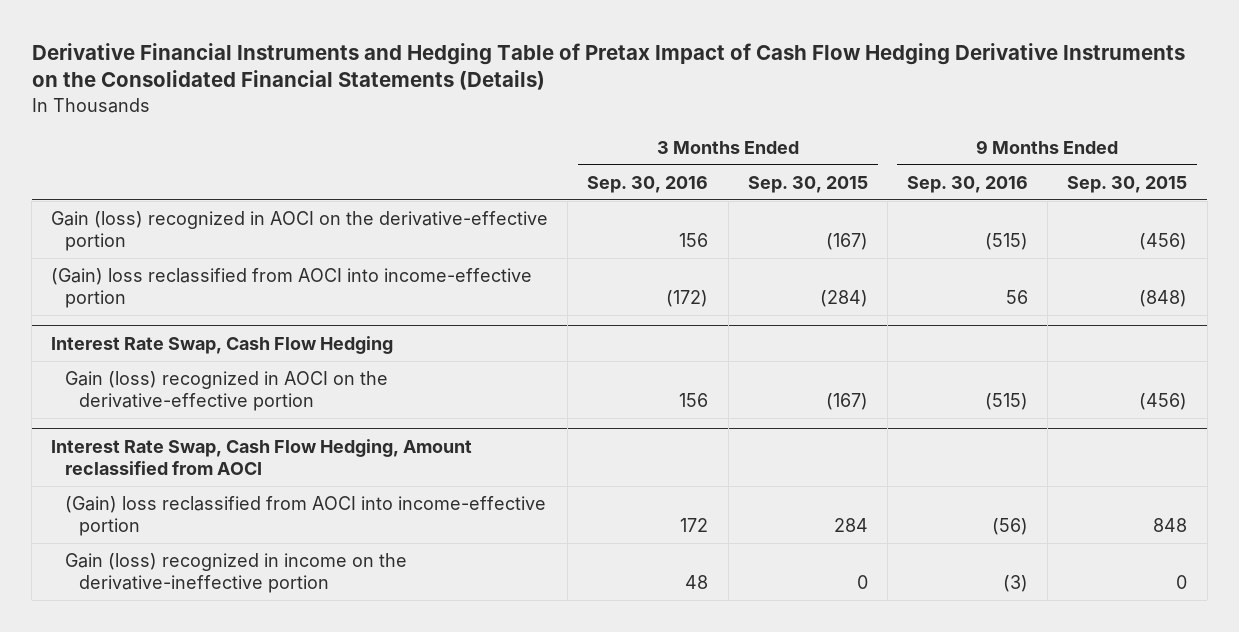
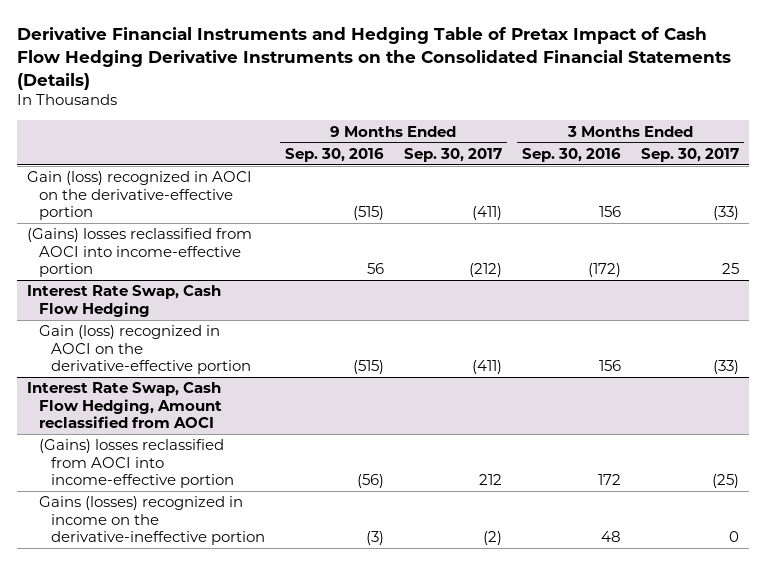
- | 3 Months Ended Sep. 30, 2016 | 3 Months Ended Sep. 30, 2015 | 9 Months Ended Sep. 30, 2016 | 9 Months Ended Sep. 30, 2015
+ | 9 Months Ended Sep. 30, 2016 | 9 Months Ended Sep. 30, 2017 | 3 Months Ended Sep. 30, 2016 | 3 Months Ended Sep. 30, 2017
- (Gain) loss reclassified from AOCI into income-effective portion | (172) | (284) | 56 | (848)
+ (Gains) losses reclassified from AOCI into income-effective portion | 56 | (212) | (172) | 25
@ Interest Rate Swap, Cash Flow Hedging, Amount reclassified from AOCI
- (Gain) loss reclassified from AOCI into income-effective portion | 172 | 284 | (56) | 848
- Gain (loss) recognized in income on the derivative-ineffective portion | 48 | 0 | (3) | 0
+ (Gains) losses reclassified from AOCI into income-effective portion | (56) | 212 | 172 | (25)
+ Gains (losses) recognized in income on the derivative-ineffective portion | (3) | (2) | 48 | 0

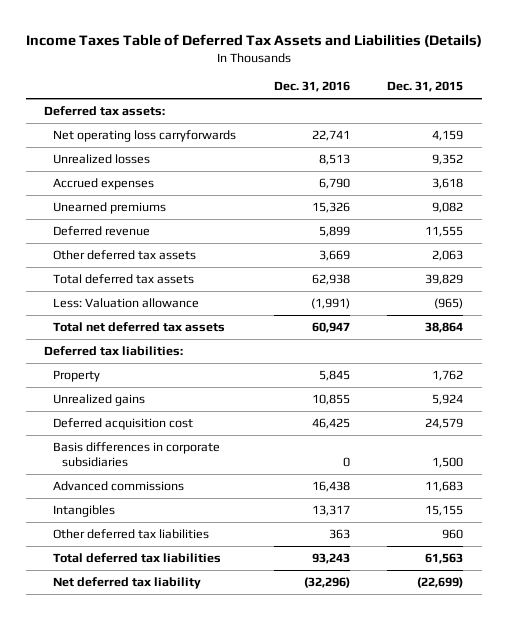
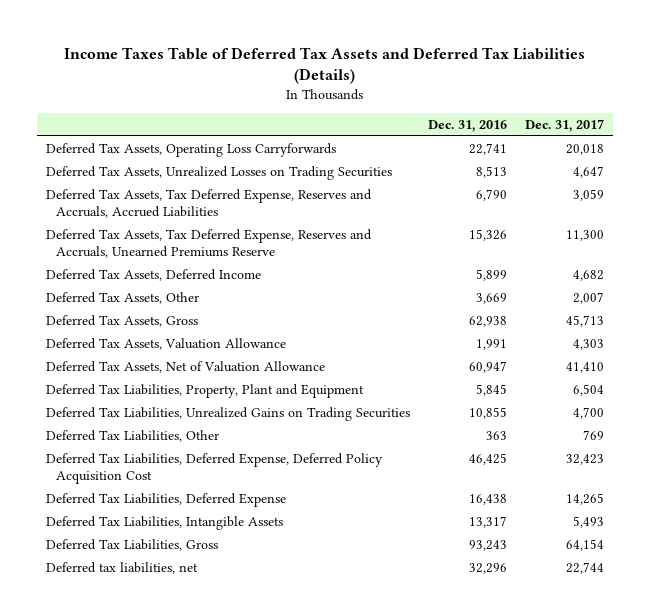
- Income Taxes Table of Deferred Tax Assets and Liabilities (Details)
+ Income Taxes Table of Deferred Tax Assets and Deferred Tax Liabilities (Details)
- | Dec. 31, 2016 | Dec. 31, 2015
+ | Dec. 31, 2016 | Dec. 31, 2017
- Deferred tax assets:
- Net operating loss carryforwards | 22,741 | 4,159
- Unrealized losses | 8,513 | 9,352
- Accrued expenses | 6,790 | 3,618
- Unearned premiums | 15,326 | 9,082
- Deferred revenue | 5,899 | 11,555
- Other deferred tax assets | 3,669 | 2,063
- Total deferred tax assets | 62,938 | 39,829
- Less: Valuation allowance | (1,991) | (965)
- Total net deferred tax assets | 60,947 | 38,864
- Deferred tax liabilities:
- Property | 5,845 | 1,762
- Unrealized gains | 10,855 | 5,924
- Deferred acquisition cost | 46,425 | 24,579
- Basis differences in corporate subsidiaries | 0 | 1,500
- Advanced commissions | 16,438 | 11,683
- Intangibles | 13,317 | 15,155
- Other deferred tax liabilities | 363 | 960
- Total deferred tax liabilities | 93,243 | 61,563
- Net deferred tax liability | (32,296) | (22,699)
+ Deferred Tax Assets, Operating Loss Carryforwards | 22,741 | 20,018
+ Deferred Tax Assets, Unrealized Losses on Trading Securities | 8,513 | 4,647
+ Deferred Tax Assets, Tax Deferred Expense, Reserves and Accruals, Accrued Liabilities | 6,790 | 3,059
+ Deferred Tax Assets, Tax Deferred Expense, Reserves and Accruals, Unearned Premiums Reserve | 15,326 | 11,300
+ Deferred Tax Assets, Deferred Income | 5,899 | 4,682
+ Deferred Tax Assets, Other | 3,669 | 2,007
+ Deferred Tax Assets, Gross | 62,938 | 45,713
+ Deferred Tax Assets, Valuation Allowance | 1,991 | 4,303
+ Deferred Tax Assets, Net of Valuation Allowance | 60,947 | 41,410
+ Deferred Tax Liabilities, Property, Plant and Equipment | 5,845 | 6,504
+ Deferred Tax Liabilities, Unrealized Gains on Trading Securities | 10,855 | 4,700
+ Deferred Tax Liabilities, Other | 363 | 769
+ Deferred Tax Liabilities, Deferred Expense, Deferred Policy Acquisition Cost | 46,425 | 32,423
+ Deferred Tax Liabilities, Deferred Expense | 16,438 | 14,265
+ Deferred Tax Liabilities, Intangible Assets | 13,317 | 5,493
+ Deferred Tax Liabilities, Gross | 93,243 | 64,154
+ Deferred tax liabilities, net | 32,296 | 22,744

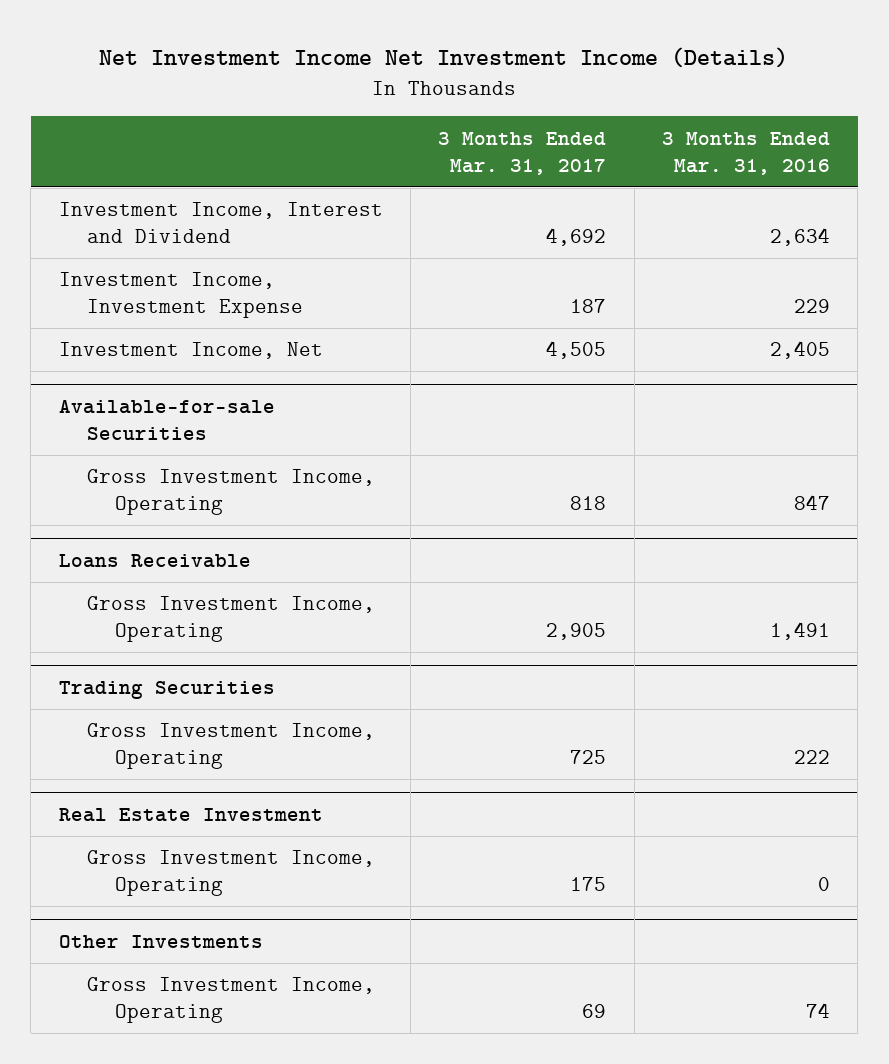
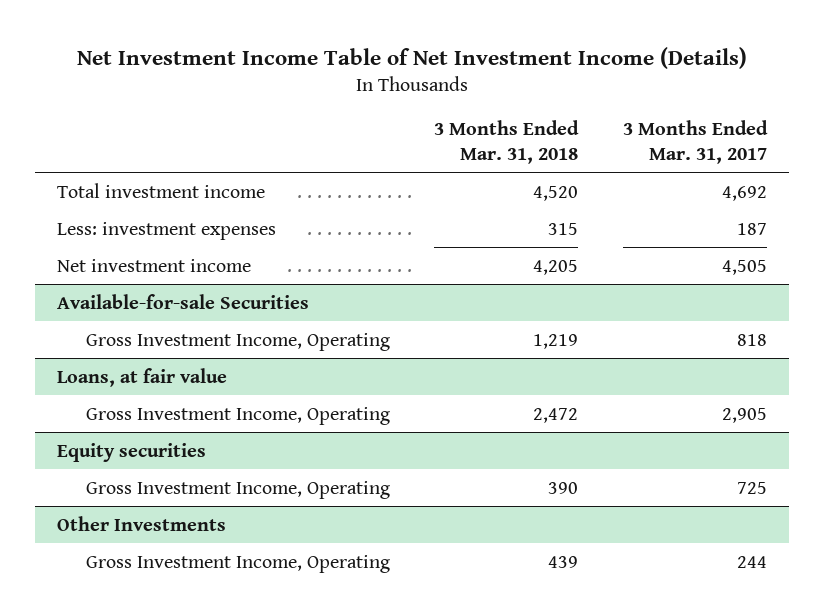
- Net Investment Income Net Investment Income (Details)
+ Net Investment Income Table of Net Investment Income (Details)
- | 3 Months Ended Mar. 31, 2017 | 3 Months Ended Mar. 31, 2016
+ | 3 Months Ended Mar. 31, 2018 | 3 Months Ended Mar. 31, 2017
- Investment Income, Interest and Dividend | 4,692 | 2,634
- Investment Income, Investment Expense | 187 | 229
- Investment Income, Net | 4,505 | 2,405
+ Total investment income | 4,520 | 4,692
+ Less: investment expenses | 315 | 187
+ Net investment income | 4,205 | 4,505
- Loans Receivable
+ Loans, at fair value
- Trading Securities
+ Equity securities
- Real Estate Investment
- Gross Investment Income, Operating | 175 | 0
@ Other Investments
- Gross Investment Income, Operating | 69 | 74
+ Gross Investment Income, Operating | 439 | 244

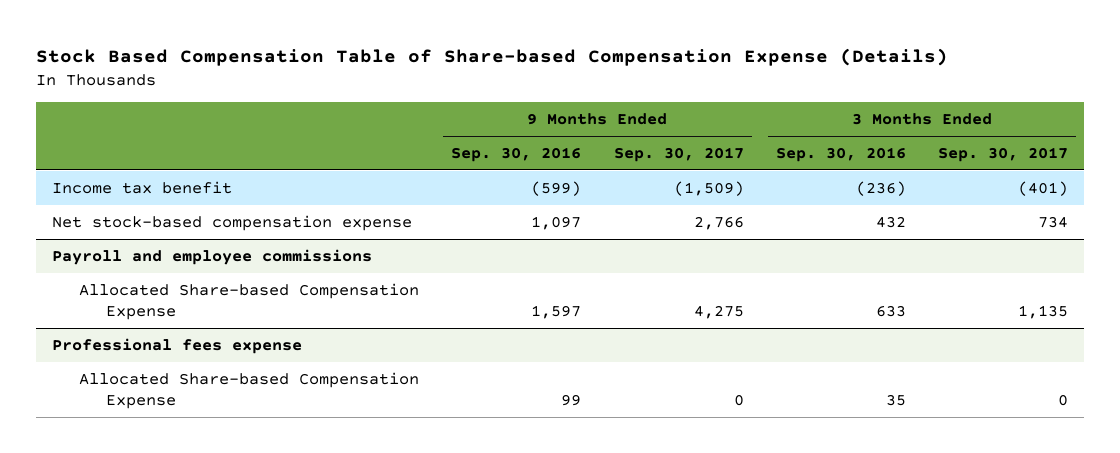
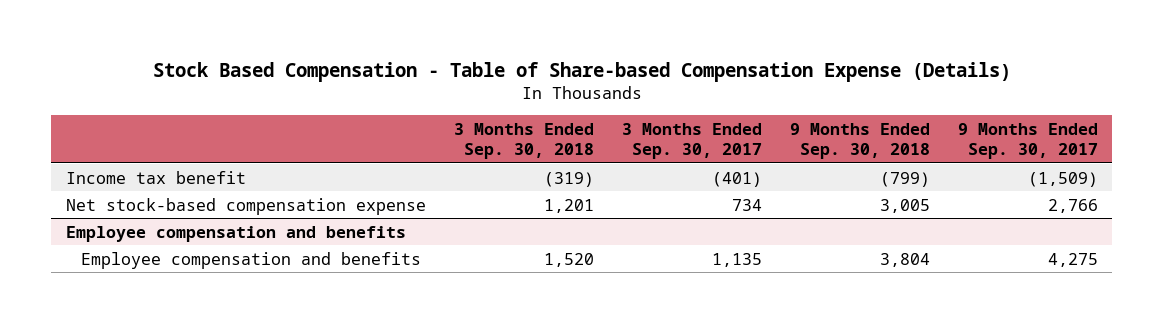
- Stock Based Compensation Table of Share-based Compensation Expense (Details)
+ Stock Based Compensation - Table of Share-based Compensation Expense (Details)
- | 9 Months Ended Sep. 30, 2016 | 9 Months Ended Sep. 30, 2017 | 3 Months Ended Sep. 30, 2016 | 3 Months Ended Sep. 30, 2017
+ | 3 Months Ended Sep. 30, 2018 | 3 Months Ended Sep. 30, 2017 | 9 Months Ended Sep. 30, 2018 | 9 Months Ended Sep. 30, 2017
- Payroll and employee commissions
- Allocated Share-based Compensation Expense | 1,597 | 4,275 | 633 | 1,135
- Professional fees expense
- Allocated Share-based Compensation Expense | 99 | 0 | 35 | 0
+ Employee compensation and benefits
+ Employee compensation and benefits | 1,520 | 1,135 | 3,804 | 4,275

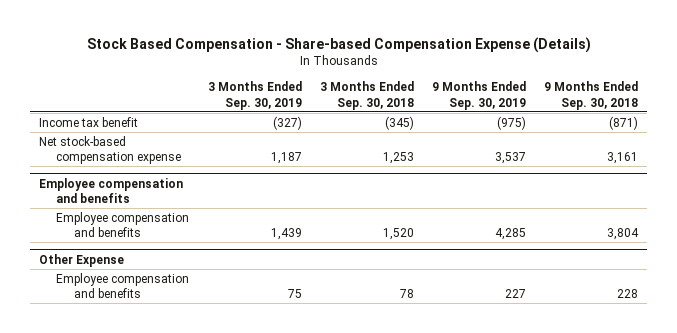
- Stock Based Compensation - Table of Share-based Compensation Expense (Details)
+ Stock Based Compensation - Share-based Compensation Expense (Details)
- | 3 Months Ended Sep. 30, 2018 | 3 Months Ended Sep. 30, 2017 | 9 Months Ended Sep. 30, 2018 | 9 Months Ended Sep. 30, 2017
+ | 3 Months Ended Sep. 30, 2019 | 3 Months Ended Sep. 30, 2018 | 9 Months Ended Sep. 30, 2019 | 9 Months Ended Sep. 30, 2018
- Income tax benefit | (319) | (401) | (799) | (1,509)
- Net stock-based compensation expense | 1,201 | 734 | 3,005 | 2,766
+ Income tax benefit | (327) | (345) | (975) | (871)
+ Net stock-based compensation expense | 1,187 | 1,253 | 3,537 | 3,161
+ Other Expense
+ Employee compensation and benefits | 75 | 78 | 227 | 228

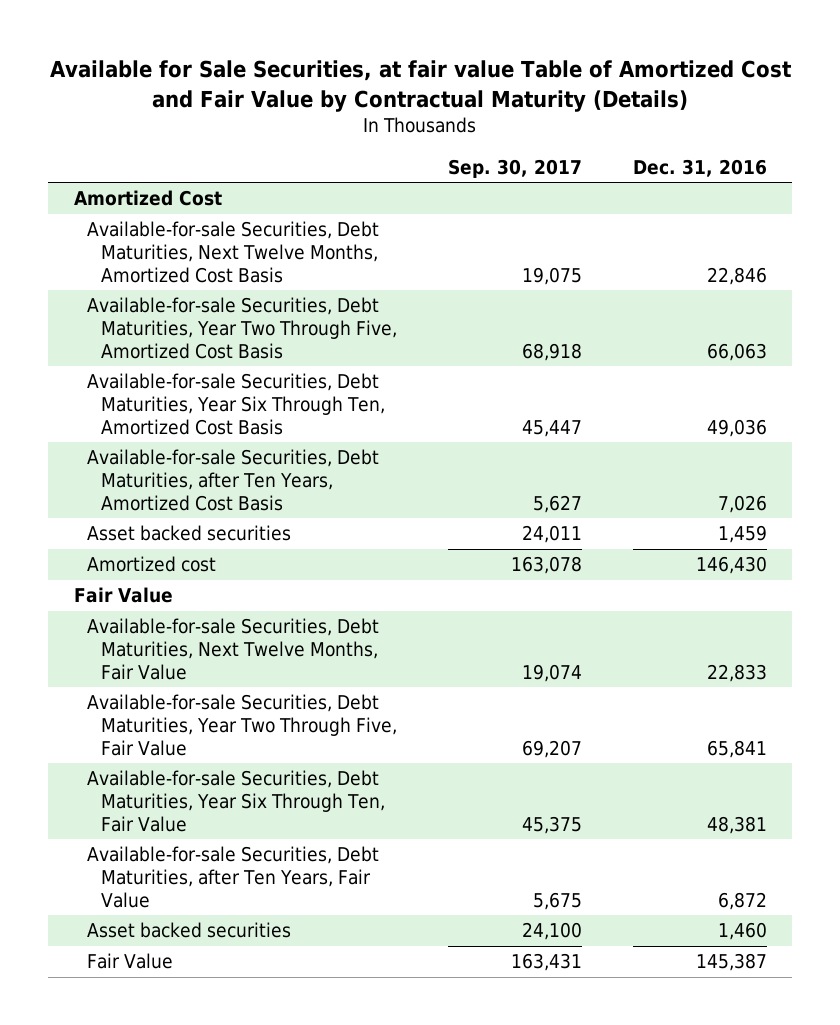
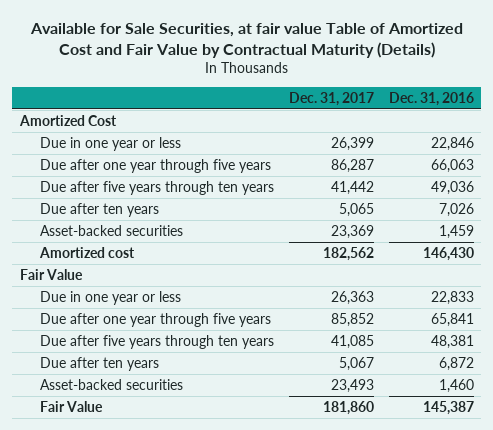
- | Sep. 30, 2017 | Dec. 31, 2016
+ | Dec. 31, 2017 | Dec. 31, 2016
- Available-for-sale Securities, Debt Maturities, Next Twelve Months, Amortized Cost Basis | 19,075 | 22,846
- Available-for-sale Securities, Debt Maturities, Year Two Through Five, Amortized Cost Basis | 68,918 | 66,063
- Available-for-sale Securities, Debt Maturities, Year Six Through Ten, Amortized Cost Basis | 45,447 | 49,036
- Available-for-sale Securities, Debt Maturities, after Ten Years, Amortized Cost Basis | 5,627 | 7,026
- Asset backed securities | 24,011 | 1,459
+ Due in one year or less | 26,399 | 22,846
+ Due after one year through five years | 86,287 | 66,063
+ Due after five years through ten years | 41,442 | 49,036
+ Due after ten years | 5,065 | 7,026
+ Asset-backed securities | 23,369 | 1,459
- Available-for-sale Securities, Debt Maturities, Next Twelve Months, Fair Value | 19,074 | 22,833
- Available-for-sale Securities, Debt Maturities, Year Two Through Five, Fair Value | 69,207 | 65,841
- Available-for-sale Securities, Debt Maturities, Year Six Through Ten, Fair Value | 45,375 | 48,381
- Available-for-sale Securities, Debt Maturities, after Ten Years, Fair Value | 5,675 | 6,872
- Asset backed securities | 24,100 | 1,460
+ Due in one year or less | 26,363 | 22,833
+ Due after one year through five years | 85,852 | 65,841
+ Due after five years through ten years | 41,085 | 48,381
+ Due after ten years | 5,067 | 6,872
+ Asset-backed securities | 23,493 | 1,460

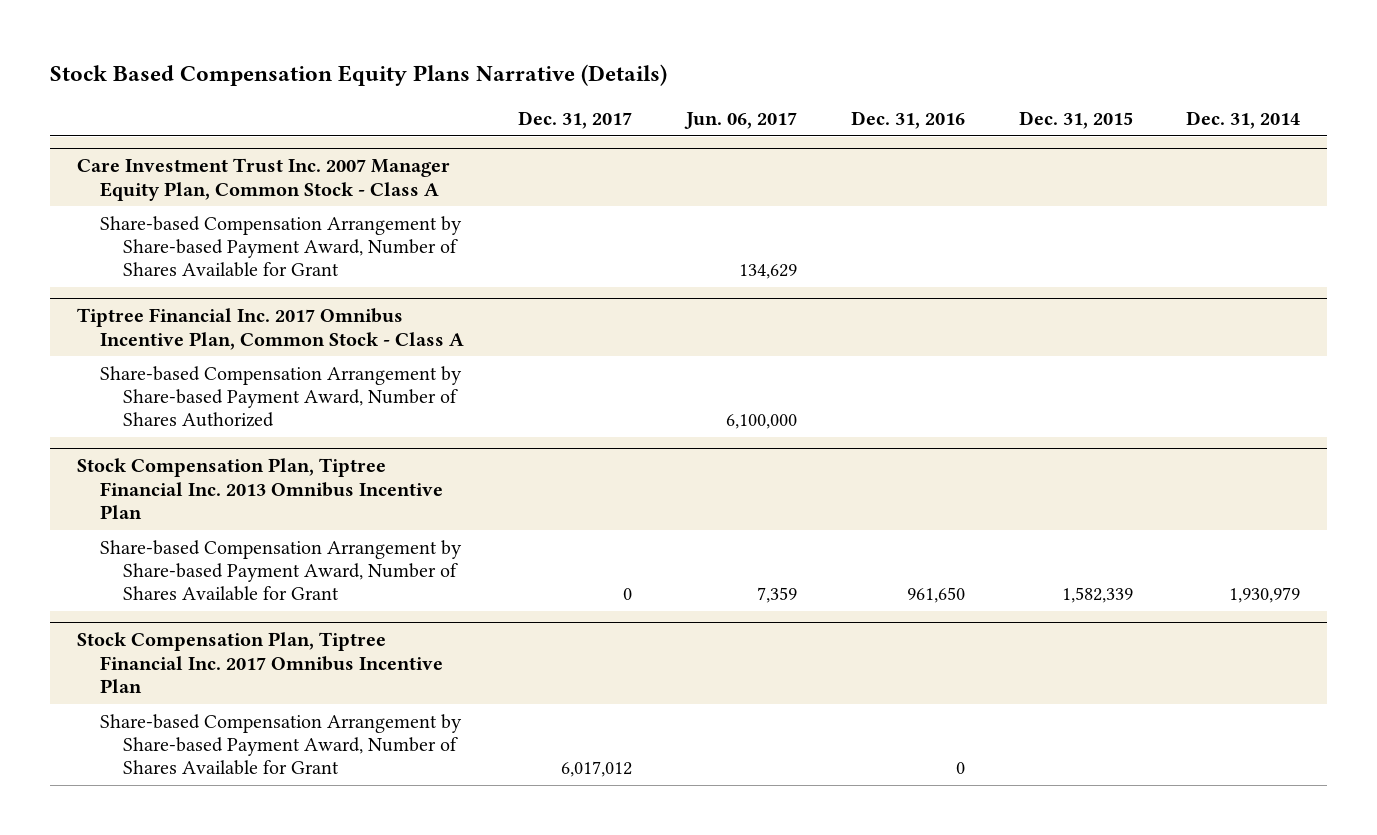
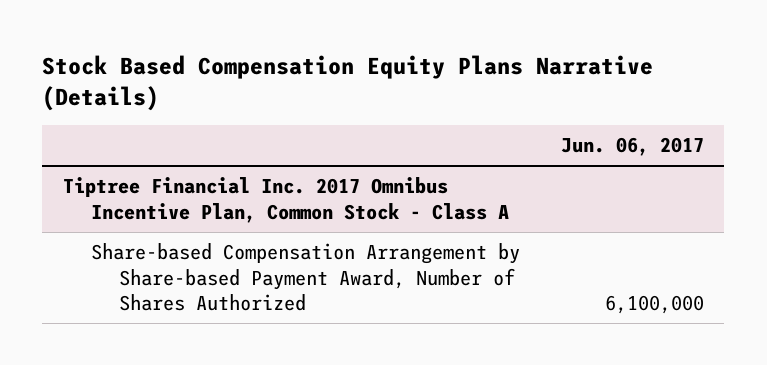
- | Dec. 31, 2017 | Jun. 06, 2017 | Dec. 31, 2016 | Dec. 31, 2015 | Dec. 31, 2014
+ | Jun. 06, 2017
- Care Investment Trust Inc. 2007 Manager Equity Plan, Common Stock - Class A
- Share-based Compensation Arrangement by Share-based Payment Award, Number of Shares Available for Grant | | 134,629 | | |
- Stock Compensation Plan, Tiptree Financial Inc. 2013 Omnibus Incentive Plan
- Share-based Compensation Arrangement by Share-based Payment Award, Number of Shares Available for Grant | 0 | 7,359 | 961,650 | 1,582,339 | 1,930,979
- Stock Compensation Plan, Tiptree Financial Inc. 2017 Omnibus Incentive Plan
- Share-based Compensation Arrangement by Share-based Payment Award, Number of Shares Available for Grant | 6,017,012 | | 0 | |

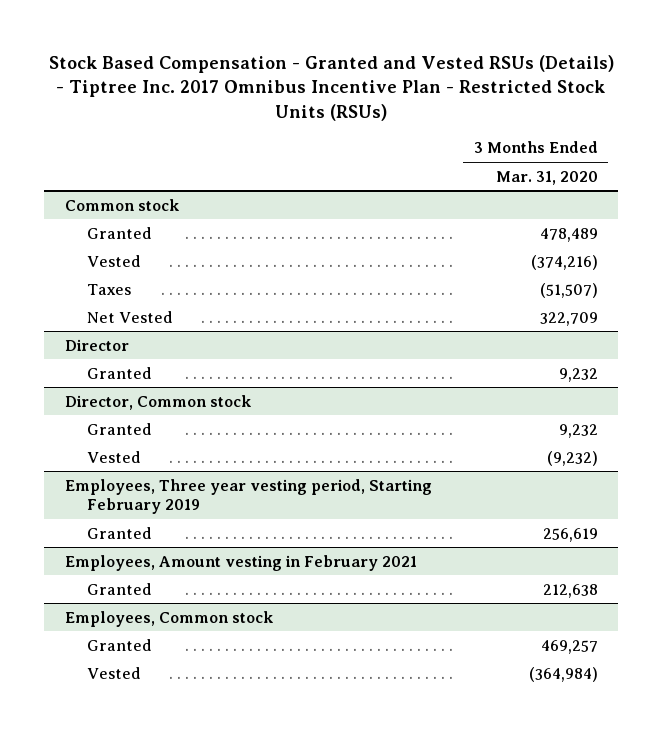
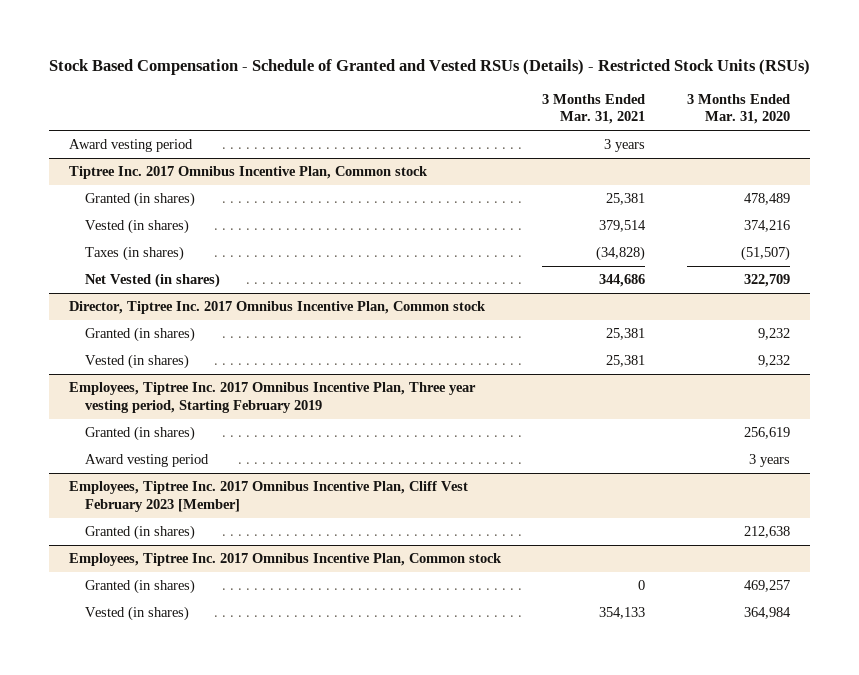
- Stock Based Compensation - Granted and Vested RSUs (Details) - Tiptree Inc. 2017 Omnibus Incentive Plan - Restricted Stock Units (RSUs)
+ Stock Based Compensation - Schedule of Granted and Vested RSUs (Details) - Restricted Stock Units (RSUs)
- | 3 Months Ended Mar. 31, 2020
+ | 3 Months Ended Mar. 31, 2021 | 3 Months Ended Mar. 31, 2020
- Common stock
- Granted | 478,489
- Vested | (374,216)
- Taxes | (51,507)
- Net Vested | 322,709
- Director
- Granted | 9,232
- Director, Common stock
- Granted | 9,232
- Vested | (9,232)
- Employees, Three year vesting period, Starting February 2019
- Granted | 256,619
- Employees, Amount vesting in February 2021
- Granted | 212,638
- Employees, Common stock
- Granted | 469,257
- Vested | (364,984)
+ Award vesting period | 3 years |
+ Tiptree Inc. 2017 Omnibus Incentive Plan, Common stock
+ Granted (in shares) | 25,381 | 478,489
+ Vested (in shares) | 379,514 | 374,216
+ Taxes (in shares) | (34,828) | (51,507)
+ Net Vested (in shares) | 344,686 | 322,709
+ Director, Tiptree Inc. 2017 Omnibus Incentive Plan, Common stock
+ Granted (in shares) | 25,381 | 9,232
+ Vested (in shares) | 25,381 | 9,232
+ Employees, Tiptree Inc. 2017 Omnibus Incentive Plan, Three year vesting period, Starting February 2019
+ Granted (in shares) | | 256,619
+ Award vesting period | | 3 years
+ Employees, Tiptree Inc. 2017 Omnibus Incentive Plan, Cliff Vest February 2023 [Member]
+ Granted (in shares) | | 212,638
+ Employees, Tiptree Inc. 2017 Omnibus Incentive Plan, Common stock
+ Granted (in shares) | 0 | 469,257
+ Vested (in shares) | 354,133 | 364,984

